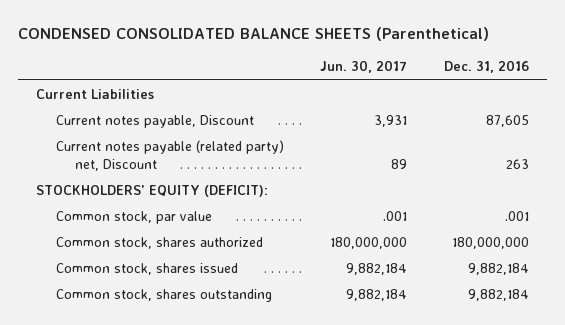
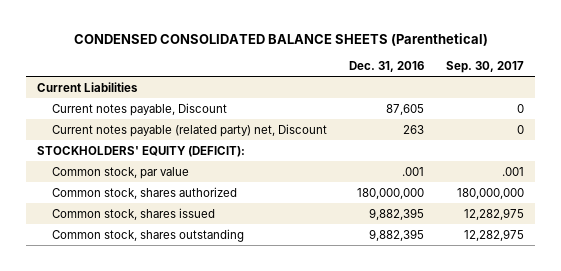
- | Jun. 30, 2017 | Dec. 31, 2016
+ | Dec. 31, 2016 | Sep. 30, 2017
- Common stock, shares issued | 9,882,184 | 9,882,184
- Common stock, shares outstanding | 9,882,184 | 9,882,184
+ Common stock, shares issued | 9,882,395 | 12,282,975
+ Common stock, shares outstanding | 9,882,395 | 12,282,975

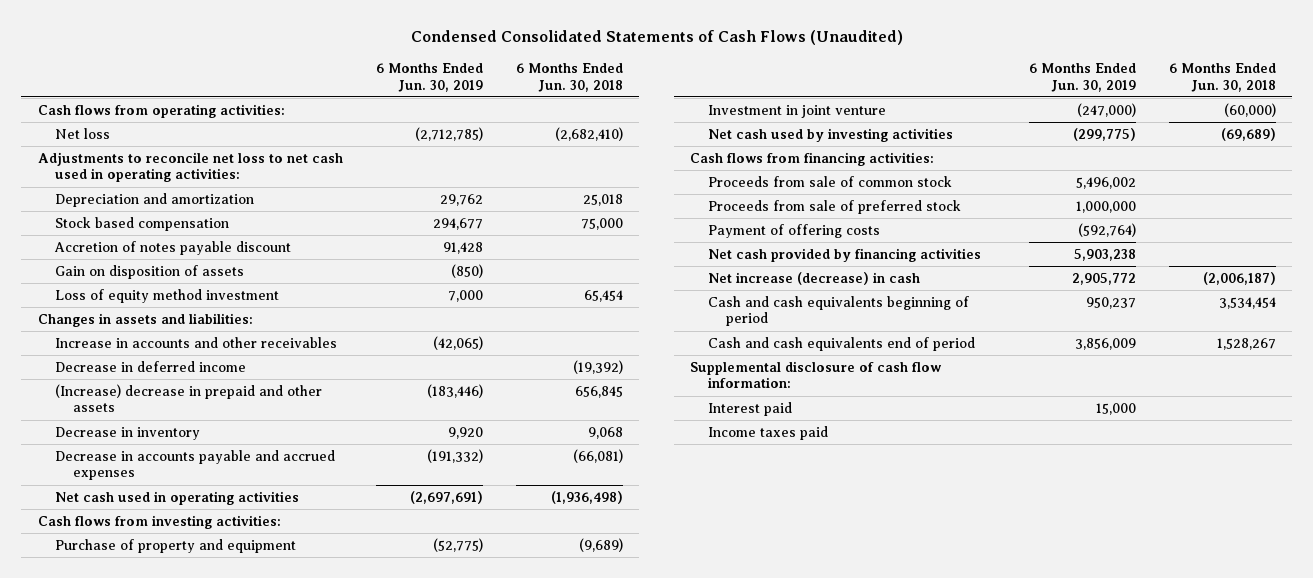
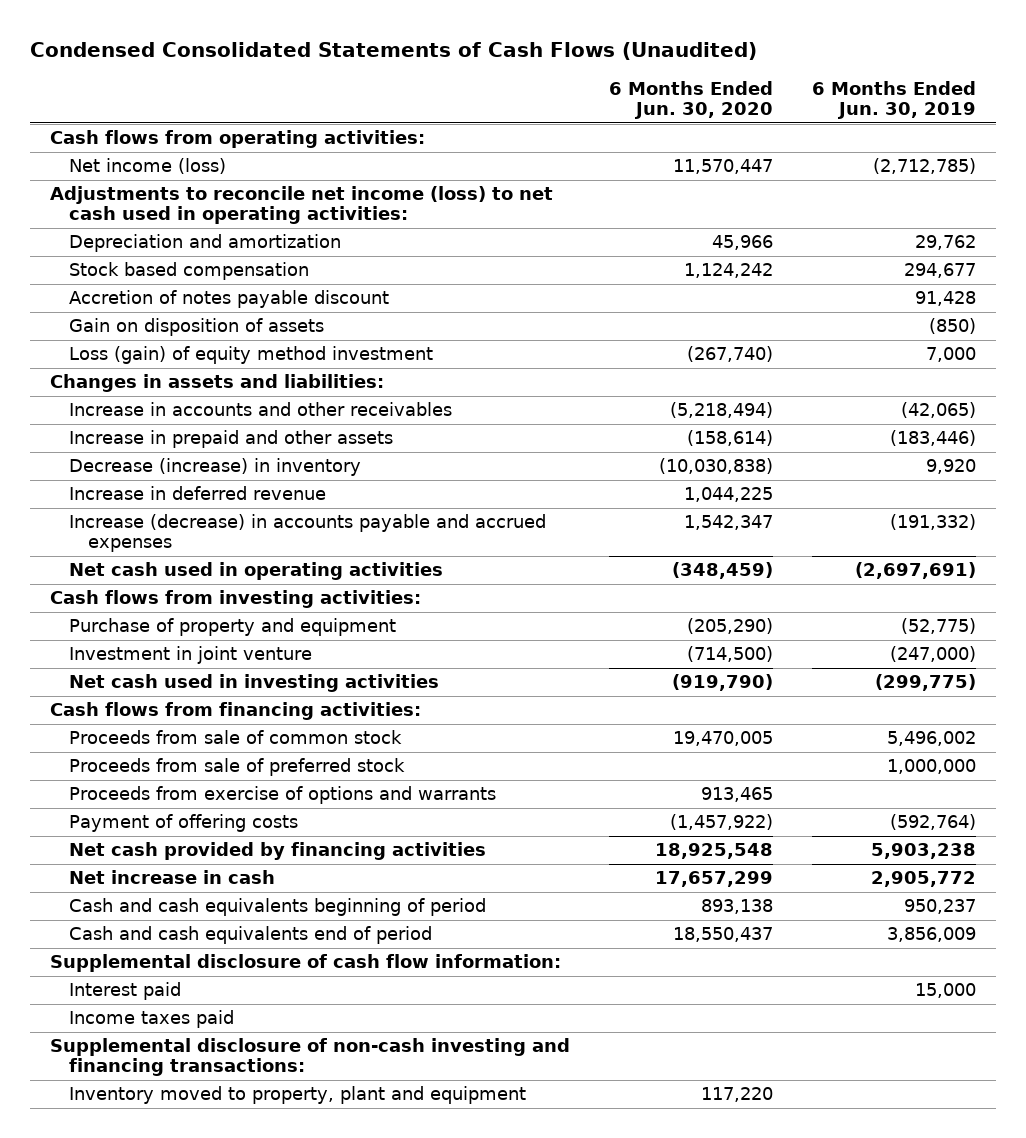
- | 6 Months Ended Jun. 30, 2019 | 6 Months Ended Jun. 30, 2018
+ | 6 Months Ended Jun. 30, 2020 | 6 Months Ended Jun. 30, 2019
- Net loss | (2,712,785) | (2,682,410)
- Adjustments to reconcile net loss to net cash used in operating activities:
+ Net income (loss) | 11,570,447 | (2,712,785)
+ Adjustments to reconcile net income (loss) to net cash used in operating activities:
- Loss of equity method investment | 7,000 | 65,454
+ Loss (gain) of equity method investment | (267,740) | 7,000
- Decrease in deferred income | | (19,392)
- (Increase) decrease in prepaid and other assets | (183,446) | 656,845
- Decrease in inventory | 9,920 | 9,068
- Decrease in accounts payable and accrued expenses | (191,332) | (66,081)
+ Increase in prepaid and other assets | (158,614) | (183,446)
+ Decrease (increase) in inventory | (10,030,838) | 9,920
+ Increase in deferred revenue | 1,044,225 |
+ Increase (decrease) in accounts payable and accrued expenses | 1,542,347 | (191,332)
- Net cash used by investing activities | (299,775) | (69,689)
+ Net cash used in investing activities | (919,790) | (299,775)
+ Proceeds from exercise of options and warrants | 913,465 |
- Net increase (decrease) in cash | 2,905,772 | (2,006,187)
+ Net increase in cash | 17,657,299 | 2,905,772
+ Supplemental disclosure of non-cash investing and financing transactions:
+ Inventory moved to property, plant and equipment | 117,220 |

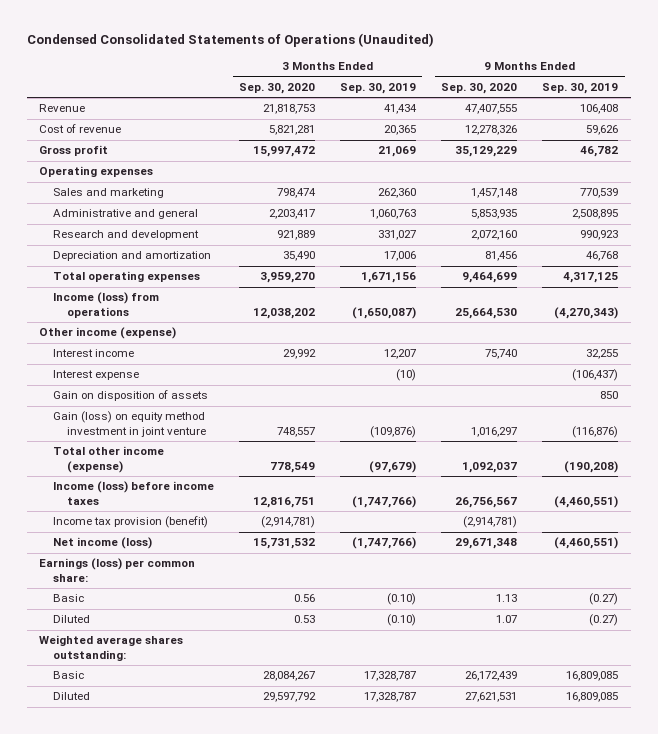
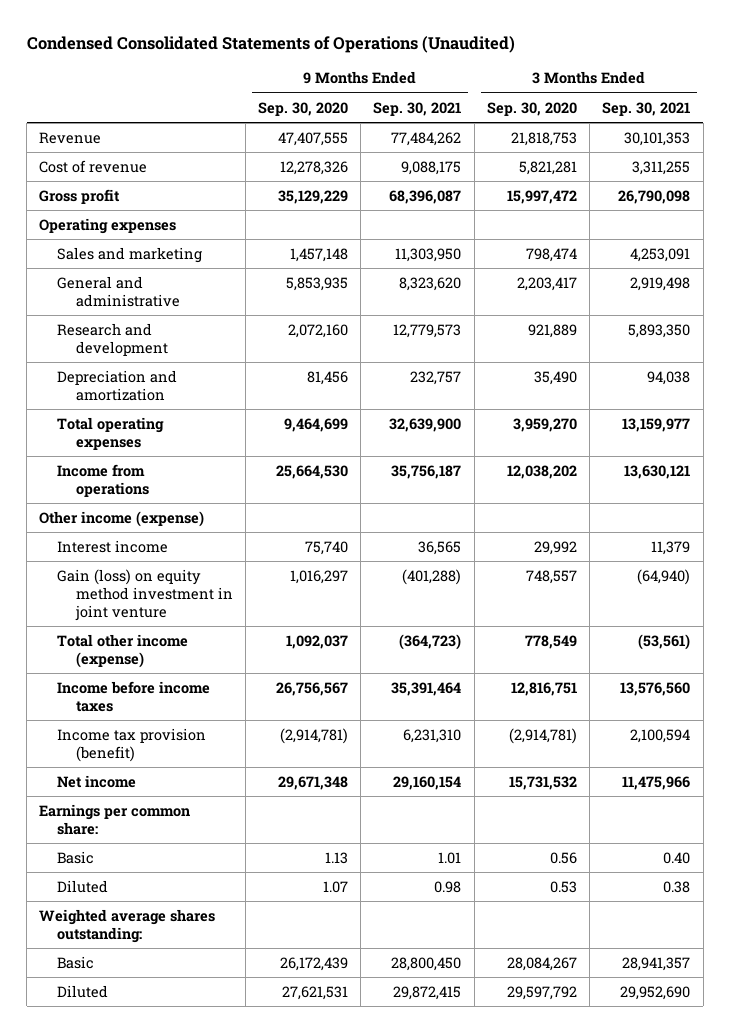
- | 3 Months Ended Sep. 30, 2020 | 3 Months Ended Sep. 30, 2019 | 9 Months Ended Sep. 30, 2020 | 9 Months Ended Sep. 30, 2019
+ | 9 Months Ended Sep. 30, 2020 | 9 Months Ended Sep. 30, 2021 | 3 Months Ended Sep. 30, 2020 | 3 Months Ended Sep. 30, 2021
- Administrative and general | 2,203,417 | 1,060,763 | 5,853,935 | 2,508,895
+ General and administrative | 5,853,935 | 8,323,620 | 2,203,417 | 2,919,498
- Income (loss) from operations | 12,038,202 | (1,650,087) | 25,664,530 | (4,270,343)
+ Income from operations | 25,664,530 | 35,756,187 | 12,038,202 | 13,630,121
- Interest expense | | (10) | | (106,437)
- Gain on disposition of assets | | | | 850
- Income (loss) before income taxes | 12,816,751 | (1,747,766) | 26,756,567 | (4,460,551)
+ Income before income taxes | 26,756,567 | 35,391,464 | 12,816,751 | 13,576,560
- Net income (loss) | 15,731,532 | (1,747,766) | 29,671,348 | (4,460,551)
- Earnings (loss) per common share:
+ Net income | 29,671,348 | 29,160,154 | 15,731,532 | 11,475,966
+ Earnings per common share:

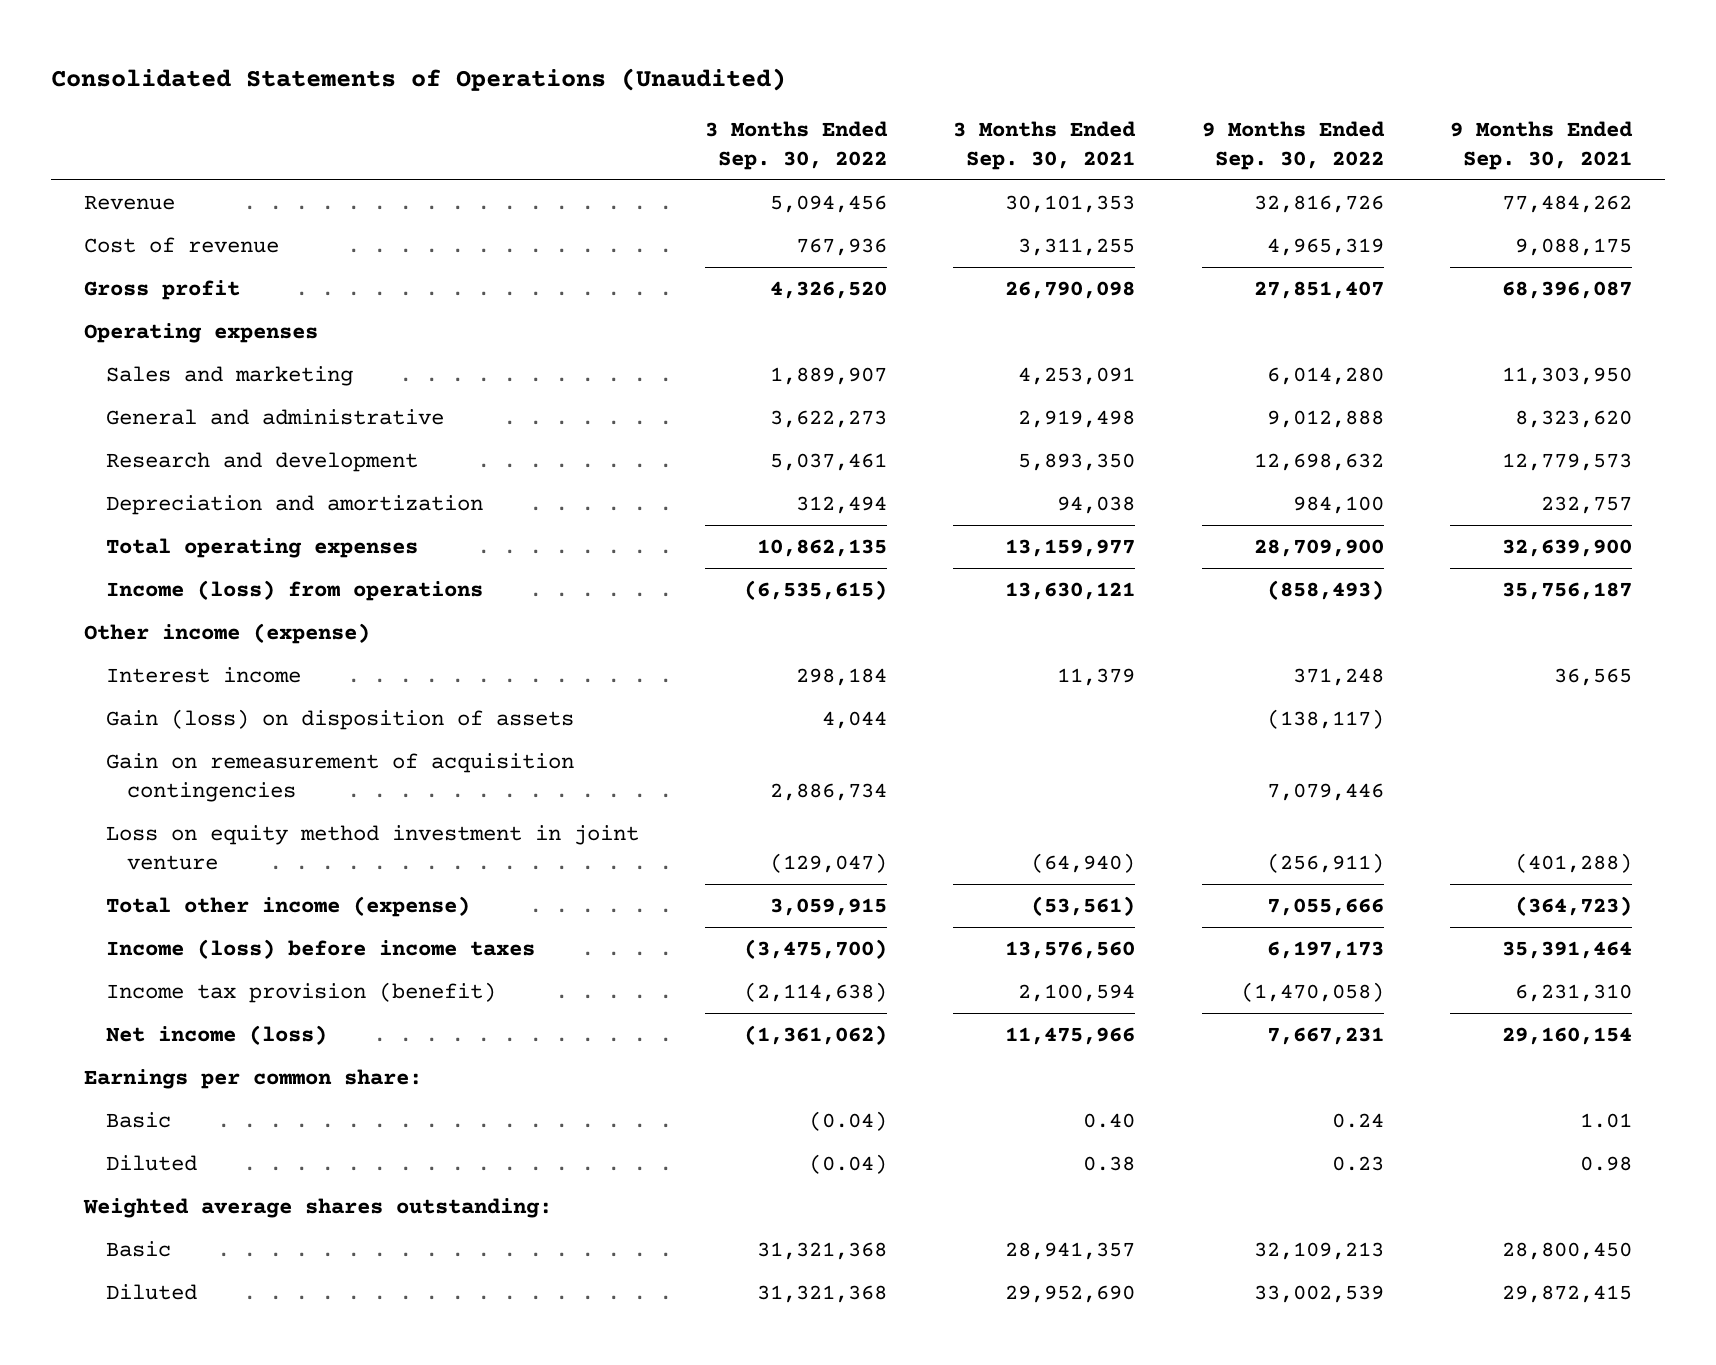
- Condensed Consolidated Statements of Operations (Unaudited)
+ Consolidated Statements of Operations (Unaudited)
- | 9 Months Ended Sep. 30, 2020 | 9 Months Ended Sep. 30, 2021 | 3 Months Ended Sep. 30, 2020 | 3 Months Ended Sep. 30, 2021
+ | 3 Months Ended Sep. 30, 2022 | 3 Months Ended Sep. 30, 2021 | 9 Months Ended Sep. 30, 2022 | 9 Months Ended Sep. 30, 2021
- Income from operations | 25,664,530 | 35,756,187 | 12,038,202 | 13,630,121
+ Income (loss) from operations | (6,535,615) | 13,630,121 | (858,493) | 35,756,187
- Gain (loss) on equity method investment in joint venture | 1,016,297 | (401,288) | 748,557 | (64,940)
+ Gain (loss) on disposition of assets | 4,044 | | (138,117) |
+ Gain on remeasurement of acquisition contingencies | 2,886,734 | | 7,079,446 |
+ Loss on equity method investment in joint venture | (129,047) | (64,940) | (256,911) | (401,288)
- Income before income taxes | 26,756,567 | 35,391,464 | 12,816,751 | 13,576,560
+ Income (loss) before income taxes | (3,475,700) | 13,576,560 | 6,197,173 | 35,391,464
- Net income | 29,671,348 | 29,160,154 | 15,731,532 | 11,475,966
+ Net income (loss) | (1,361,062) | 11,475,966 | 7,667,231 | 29,160,154

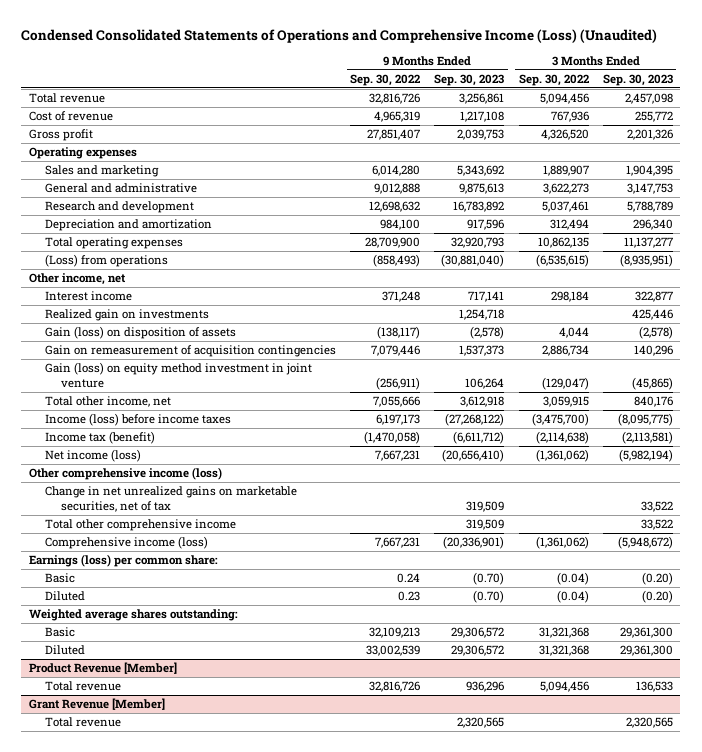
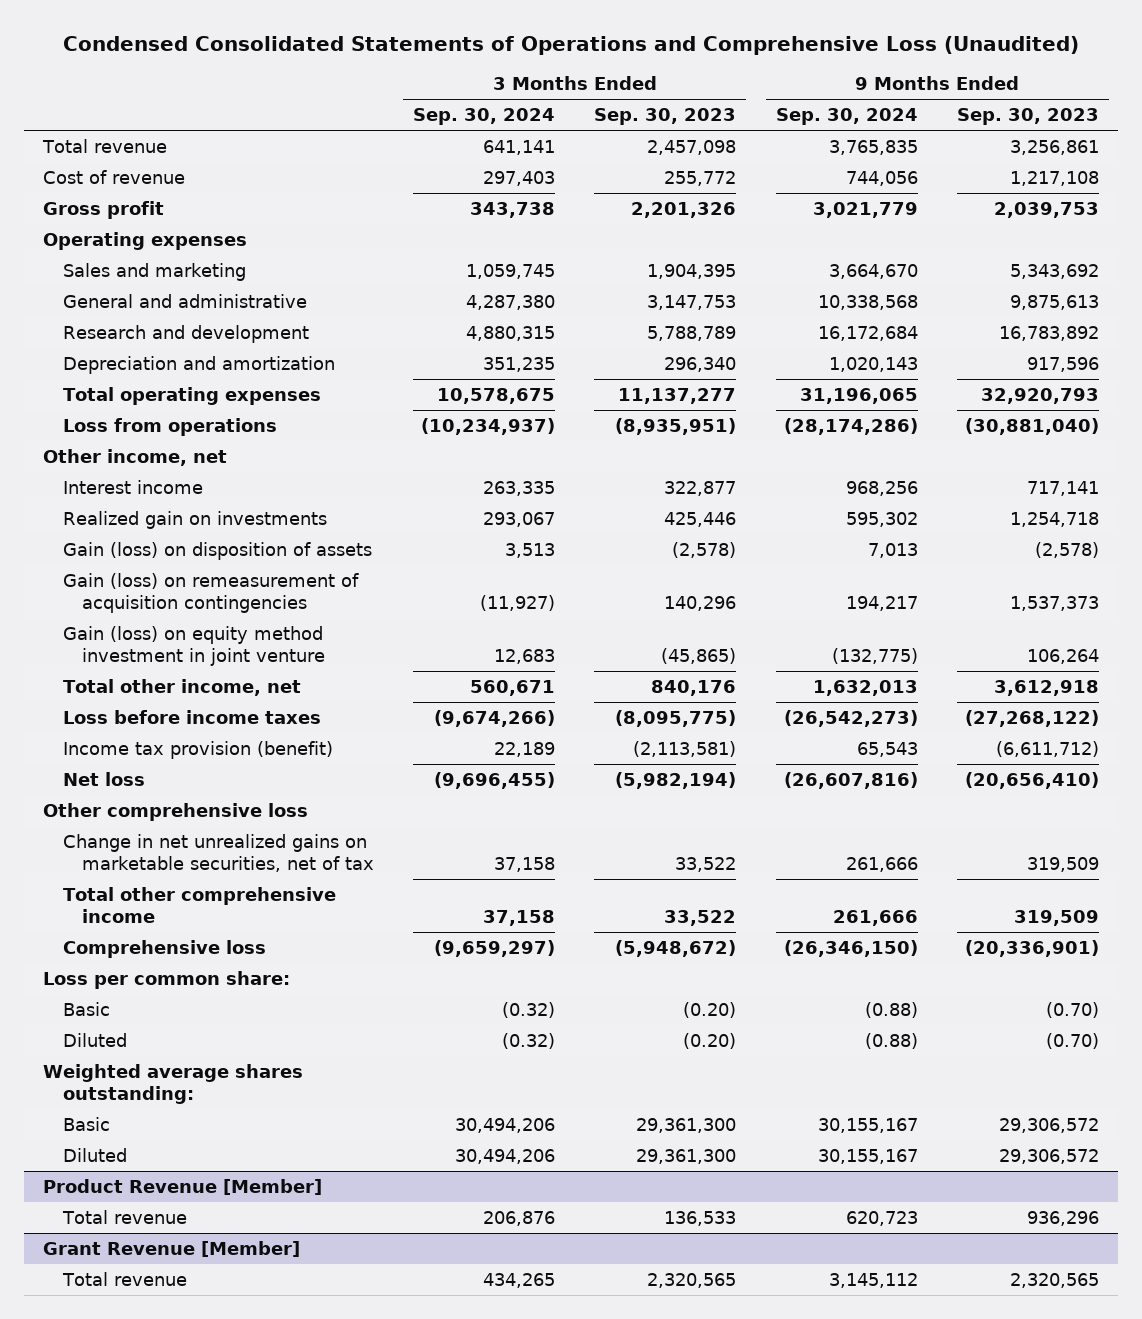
- Condensed Consolidated Statements of Operations and Comprehensive Income (Loss) (Unaudited)
+ Condensed Consolidated Statements of Operations and Comprehensive Loss (Unaudited)
- | 9 Months Ended Sep. 30, 2022 | 9 Months Ended Sep. 30, 2023 | 3 Months Ended Sep. 30, 2022 | 3 Months Ended Sep. 30, 2023
+ | 3 Months Ended Sep. 30, 2024 | 3 Months Ended Sep. 30, 2023 | 9 Months Ended Sep. 30, 2024 | 9 Months Ended Sep. 30, 2023
- (Loss) from operations | (858,493) | (30,881,040) | (6,535,615) | (8,935,951)
+ Loss from operations | (10,234,937) | (8,935,951) | (28,174,286) | (30,881,040)
- Gain on remeasurement of acquisition contingencies | 7,079,446 | 1,537,373 | 2,886,734 | 140,296
+ Gain (loss) on remeasurement of acquisition contingencies | (11,927) | 140,296 | 194,217 | 1,537,373
- Income (loss) before income taxes | 6,197,173 | (27,268,122) | (3,475,700) | (8,095,775)
- Income tax (benefit) | (1,470,058) | (6,611,712) | (2,114,638) | (2,113,581)
- Net income (loss) | 7,667,231 | (20,656,410) | (1,361,062) | (5,982,194)
- Other comprehensive income (loss)
+ Loss before income taxes | (9,674,266) | (8,095,775) | (26,542,273) | (27,268,122)
+ Income tax provision (benefit) | 22,189 | (2,113,581) | 65,543 | (6,611,712)
+ Net loss | (9,696,455) | (5,982,194) | (26,607,816) | (20,656,410)
+ Other comprehensive loss
- Comprehensive income (loss) | 7,667,231 | (20,336,901) | (1,361,062) | (5,948,672)
- Earnings (loss) per common share:
+ Comprehensive loss | (9,659,297) | (5,948,672) | (26,346,150) | (20,336,901)
+ Loss per common share:

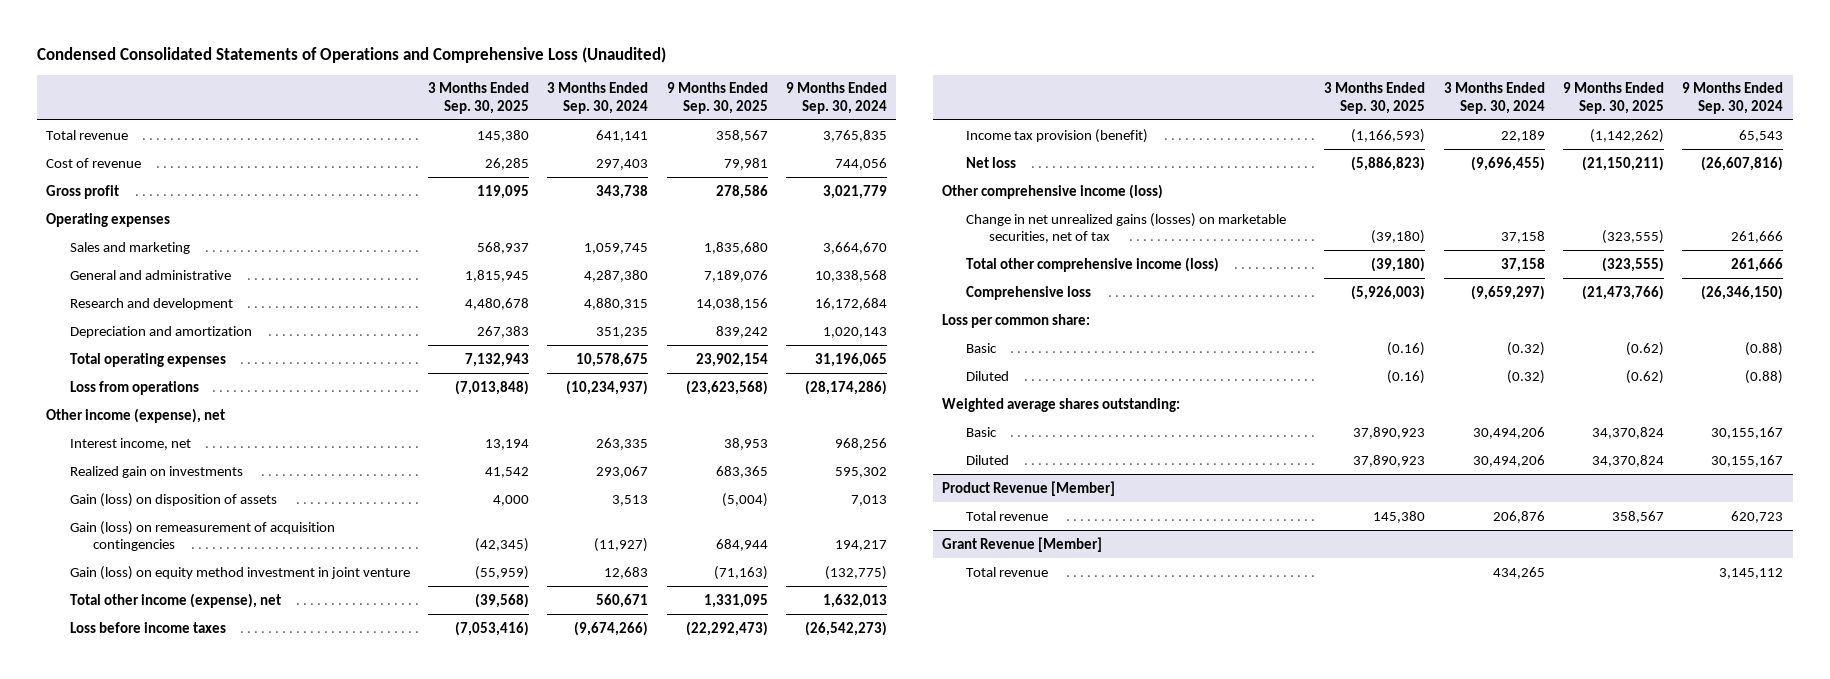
- | 3 Months Ended Sep. 30, 2024 | 3 Months Ended Sep. 30, 2023 | 9 Months Ended Sep. 30, 2024 | 9 Months Ended Sep. 30, 2023
+ | 3 Months Ended Sep. 30, 2025 | 3 Months Ended Sep. 30, 2024 | 9 Months Ended Sep. 30, 2025 | 9 Months Ended Sep. 30, 2024
- Other income, net
- Interest income | 263,335 | 322,877 | 968,256 | 717,141
+ Other income (expense), net
+ Interest income, net | 13,194 | 263,335 | 38,953 | 968,256
- Total other income, net | 560,671 | 840,176 | 1,632,013 | 3,612,918
+ Total other income (expense), net | (39,568) | 560,671 | 1,331,095 | 1,632,013
- Other comprehensive loss
- Change in net unrealized gains on marketable securities, net of tax | 37,158 | 33,522 | 261,666 | 319,509
- Total other comprehensive income | 37,158 | 33,522 | 261,666 | 319,509
+ Other comprehensive income (loss)
+ Change in net unrealized gains (losses) on marketable securities, net of tax | (39,180) | 37,158 | (323,555) | 261,666
+ Total other comprehensive income (loss) | (39,180) | 37,158 | (323,555) | 261,666

